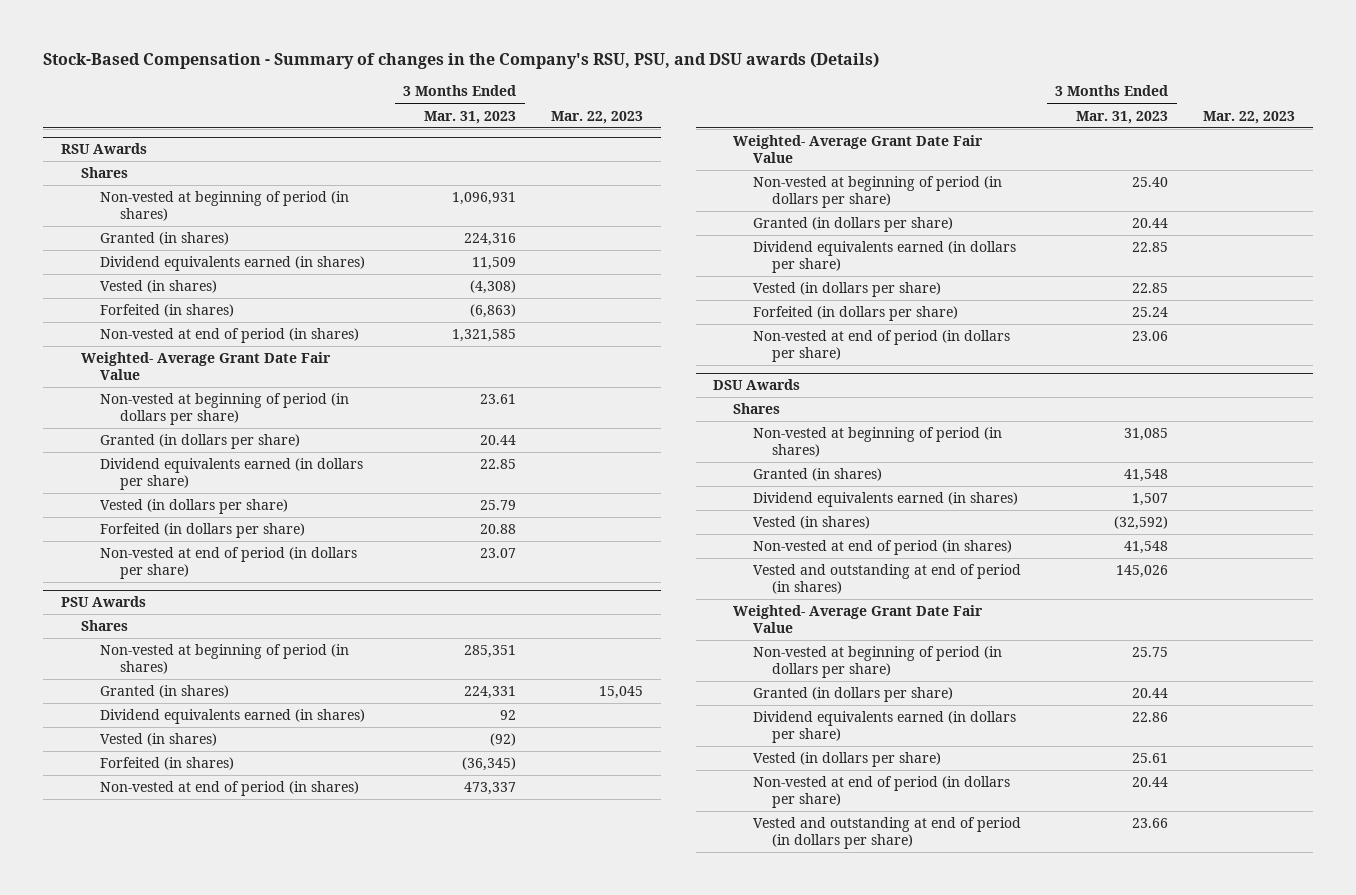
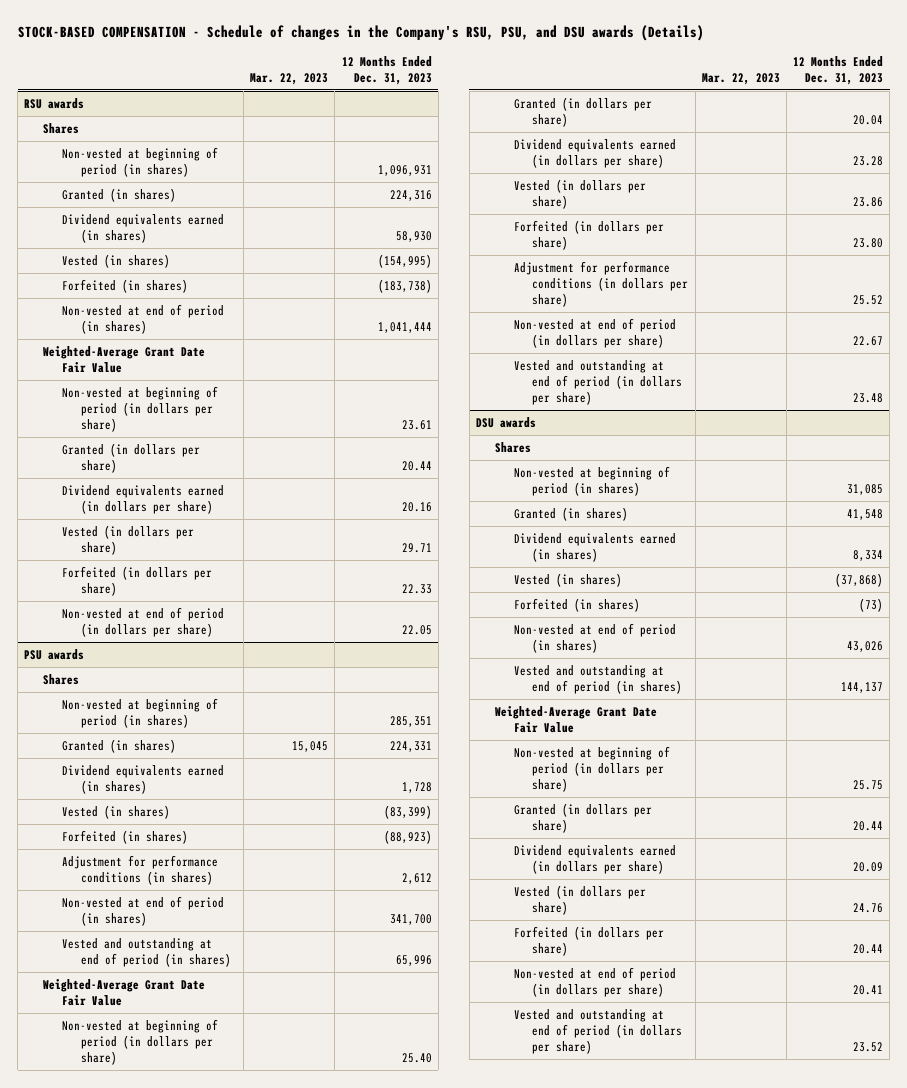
- Stock-Based Compensation - Summary of changes in the Company's RSU, PSU, and DSU awards (Details)
+ STOCK-BASED COMPENSATION - Schedule of changes in the Company's RSU, PSU, and DSU awards (Details)
- | 3 Months Ended Mar. 31, 2023 | Mar. 22, 2023
+ | Mar. 22, 2023 | 12 Months Ended Dec. 31, 2023
- RSU Awards
+ RSU awards
- Weighted- Average Grant Date Fair Value
+ Weighted-Average Grant Date Fair Value
- PSU Awards
+ PSU awards
+ Adjustment for performance conditions (in shares) | | 2,612
- Weighted- Average Grant Date Fair Value
+ Vested and outstanding at end of period (in shares) | | 65,996
+ Weighted-Average Grant Date Fair Value
+ Adjustment for performance conditions (in dollars per share) | | 25.52
- DSU Awards
+ Vested and outstanding at end of period (in dollars per share) | | 23.48
+ DSU awards
+ Forfeited (in shares) | | (73)
- Weighted- Average Grant Date Fair Value
+ Weighted-Average Grant Date Fair Value
+ Forfeited (in dollars per share) | | 20.44

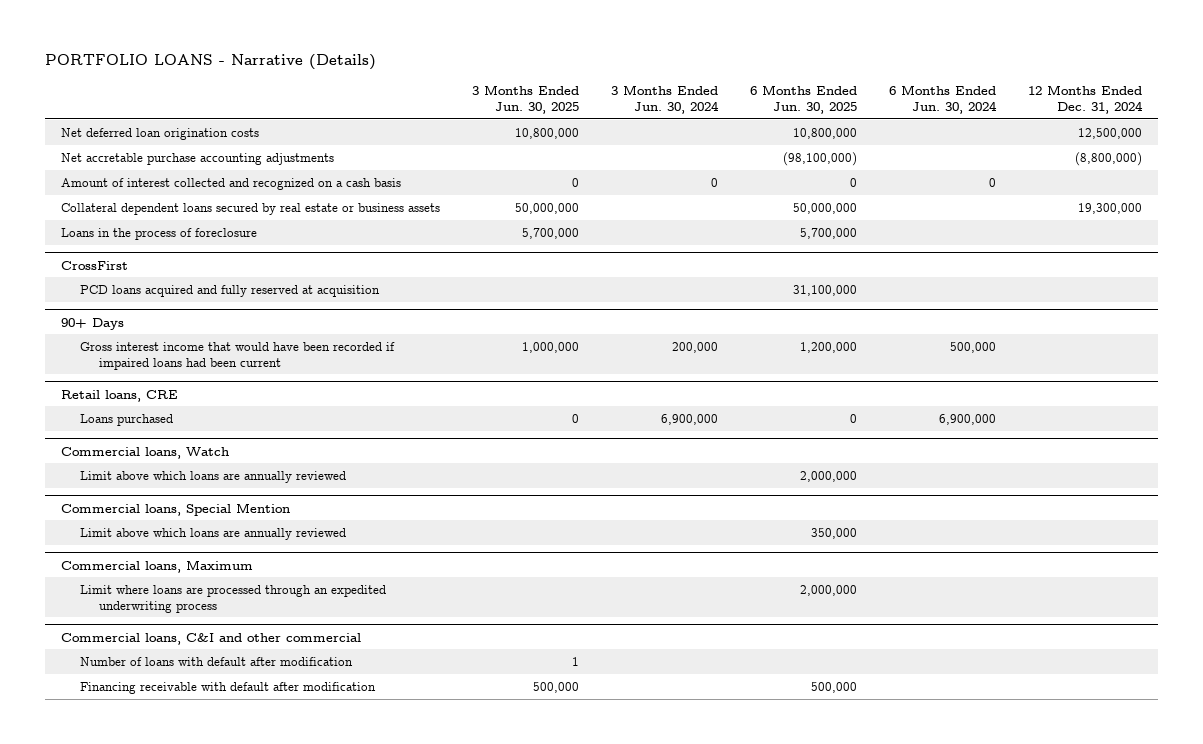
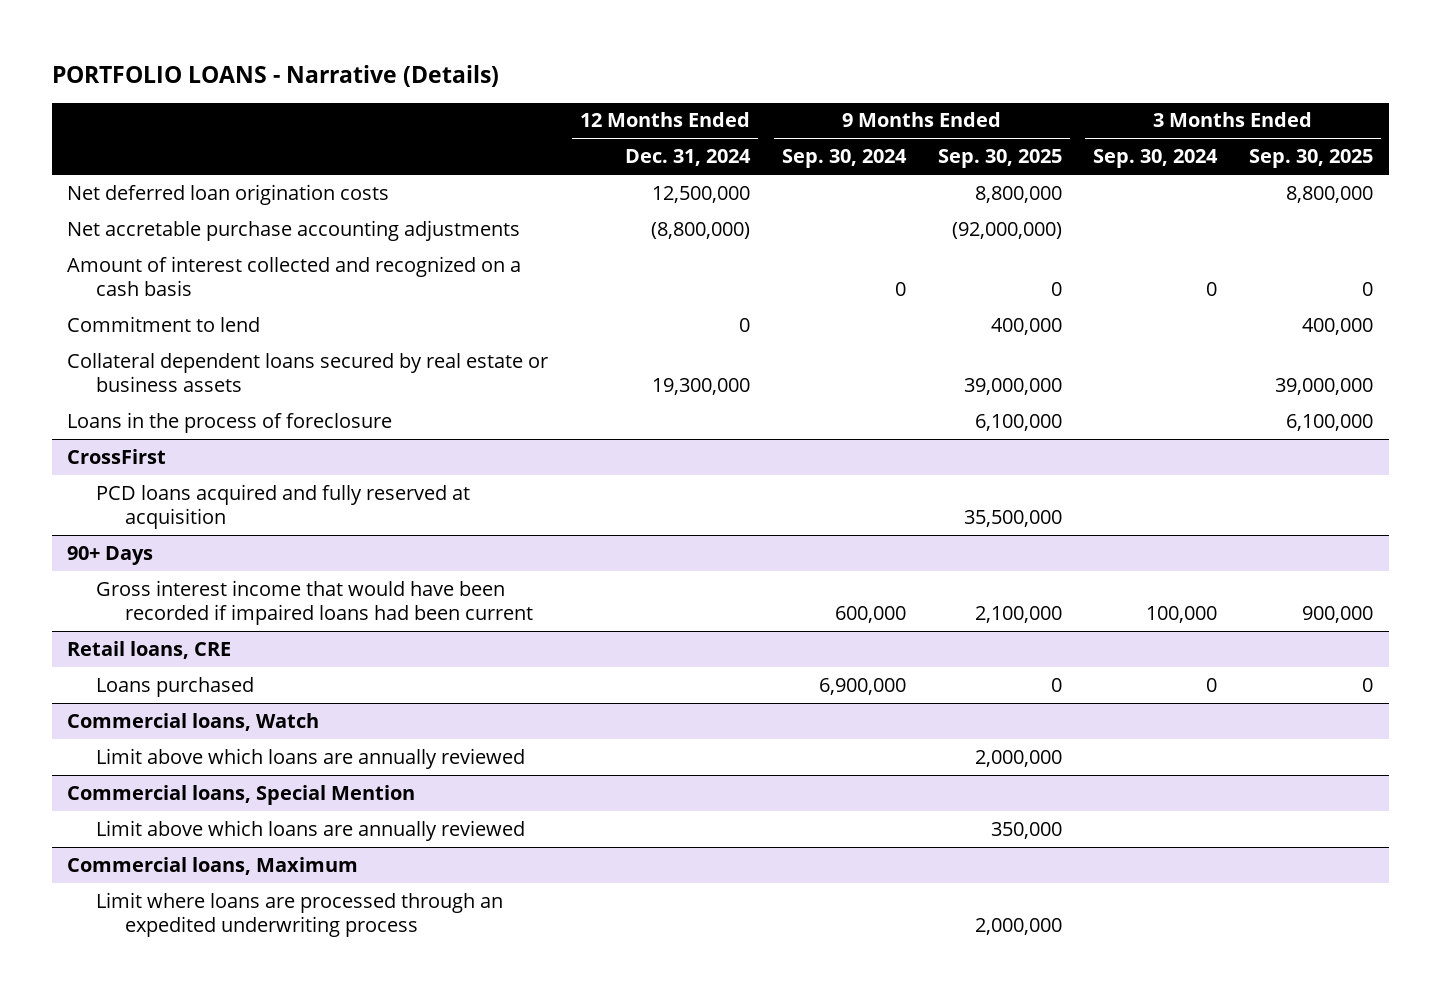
- | 3 Months Ended Jun. 30, 2025 | 3 Months Ended Jun. 30, 2024 | 6 Months Ended Jun. 30, 2025 | 6 Months Ended Jun. 30, 2024 | 12 Months Ended Dec. 31, 2024
+ | 12 Months Ended Dec. 31, 2024 | 9 Months Ended Sep. 30, 2024 | 9 Months Ended Sep. 30, 2025 | 3 Months Ended Sep. 30, 2024 | 3 Months Ended Sep. 30, 2025
+ Commitment to lend | 0 | | 400,000 | | 400,000
- Commercial loans, C&I and other commercial
- Number of loans with default after modification | 1 | | | |
- Financing receivable with default after modification | 500,000 | | 500,000 | |

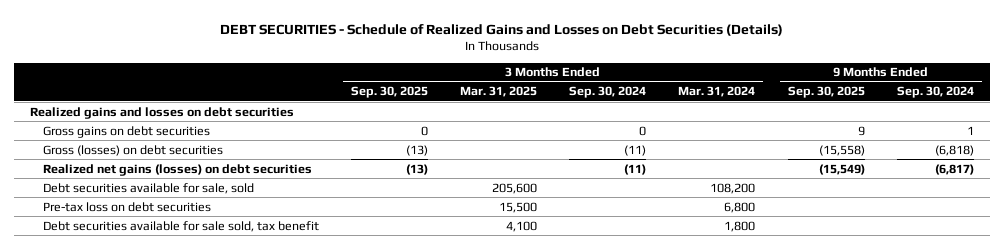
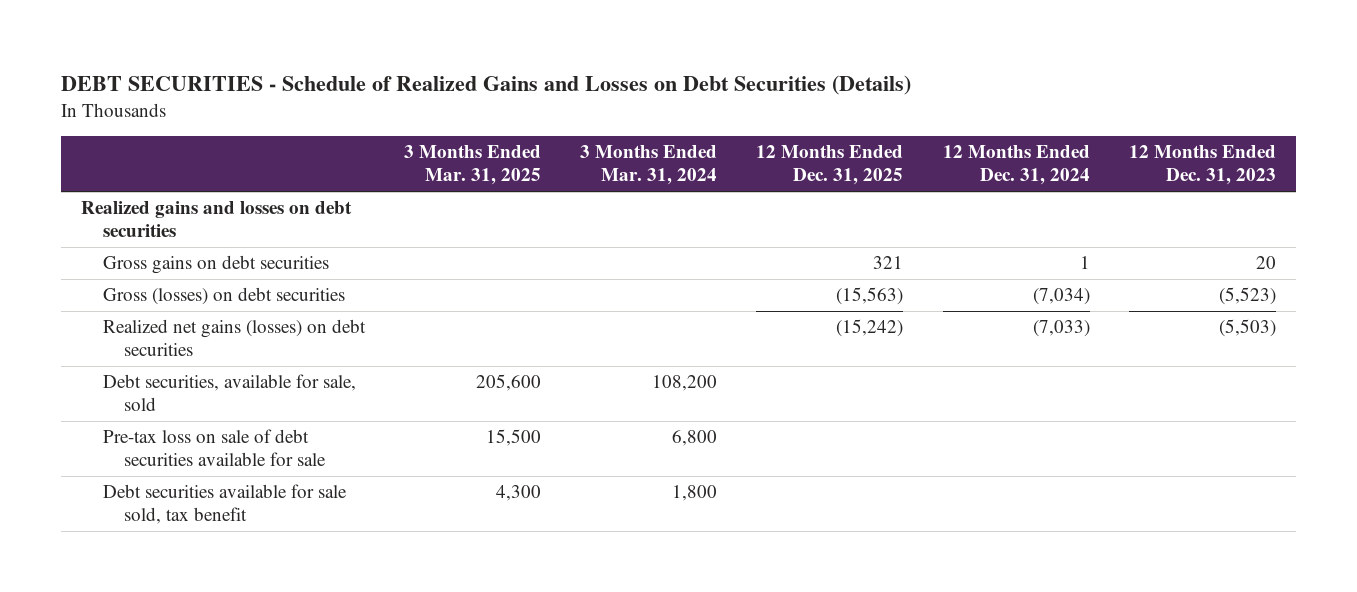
- | 3 Months Ended Sep. 30, 2025 | 3 Months Ended Mar. 31, 2025 | 3 Months Ended Sep. 30, 2024 | 3 Months Ended Mar. 31, 2024 | 9 Months Ended Sep. 30, 2025 | 9 Months Ended Sep. 30, 2024
+ | 3 Months Ended Mar. 31, 2025 | 3 Months Ended Mar. 31, 2024 | 12 Months Ended Dec. 31, 2025 | 12 Months Ended Dec. 31, 2024 | 12 Months Ended Dec. 31, 2023
- Debt securities available for sale, sold | | 205,600 | | 108,200 | |
- Pre-tax loss on debt securities | | 15,500 | | 6,800 | |
- Debt securities available for sale sold, tax benefit | | 4,100 | | 1,800 | |
+ Debt securities, available for sale, sold | 205,600 | 108,200 | | |
+ Pre-tax loss on sale of debt securities available for sale | 15,500 | 6,800 | | |
+ Debt securities available for sale sold, tax benefit | 4,300 | 1,800 | | |

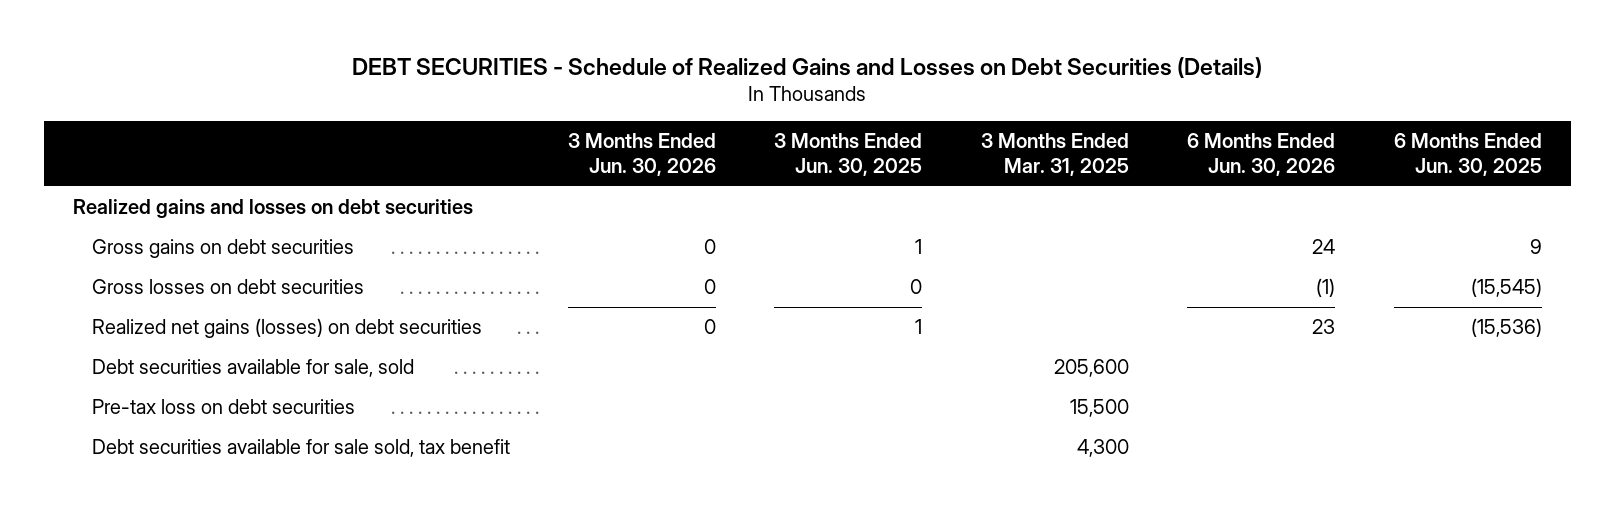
- | 3 Months Ended Mar. 31, 2025 | 3 Months Ended Mar. 31, 2024 | 12 Months Ended Dec. 31, 2025 | 12 Months Ended Dec. 31, 2024 | 12 Months Ended Dec. 31, 2023
+ | 3 Months Ended Jun. 30, 2026 | 3 Months Ended Jun. 30, 2025 | 3 Months Ended Mar. 31, 2025 | 6 Months Ended Jun. 30, 2026 | 6 Months Ended Jun. 30, 2025
- Gross (losses) on debt securities | | | (15,563) | (7,034) | (5,523)
+ Gross losses on debt securities | 0 | 0 | | (1) | (15,545)
- Debt securities, available for sale, sold | 205,600 | 108,200 | | |
- Pre-tax loss on sale of debt securities available for sale | 15,500 | 6,800 | | |
+ Debt securities available for sale, sold | | | 205,600 | |
+ Pre-tax loss on debt securities | | | 15,500 | |

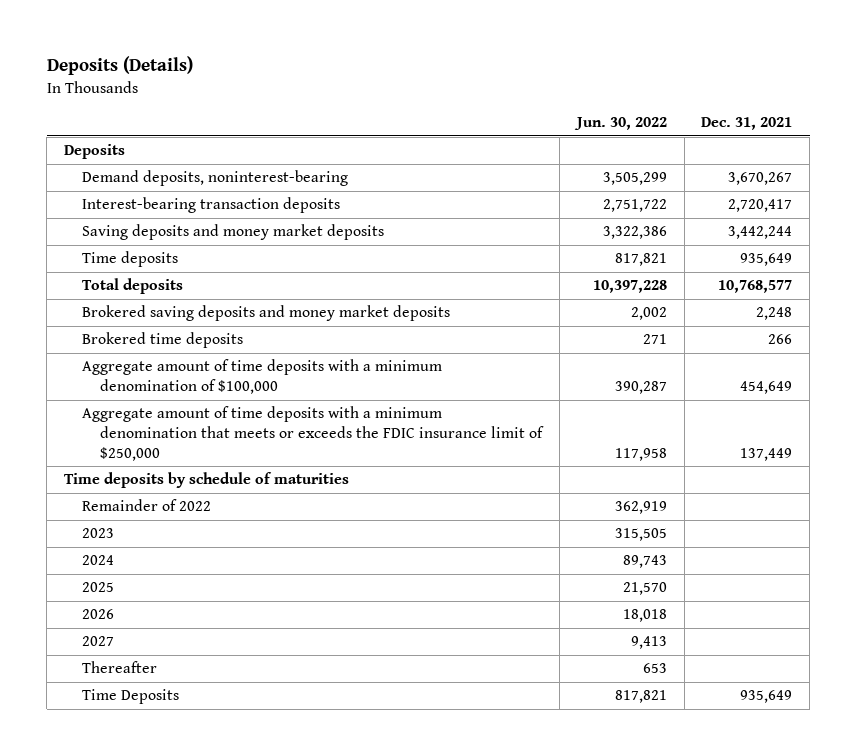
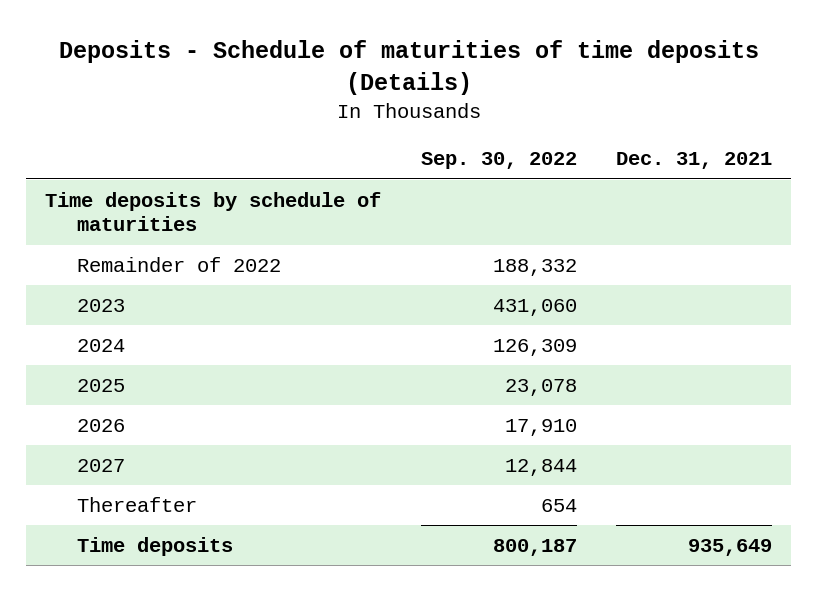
- Deposits (Details)
+ Deposits - Schedule of maturities of time deposits (Details)
- | Jun. 30, 2022 | Dec. 31, 2021
+ | Sep. 30, 2022 | Dec. 31, 2021
- Deposits
- Demand deposits, noninterest-bearing | 3,505,299 | 3,670,267
- Interest-bearing transaction deposits | 2,751,722 | 2,720,417
- Saving deposits and money market deposits | 3,322,386 | 3,442,244
- Total deposits | 10,397,228 | 10,768,577
- Brokered saving deposits and money market deposits | 2,002 | 2,248
- Brokered time deposits | 271 | 266
- Aggregate amount of time deposits with a minimum denomination of $100,000 | 390,287 | 454,649
- Aggregate amount of time deposits with a minimum denomination that meets or exceeds the FDIC insurance limit of $250,000 | 117,958 | 137,449
- Time Deposits | 817,821 | 935,649
moved down: Time deposits | 800,187 | 935,649

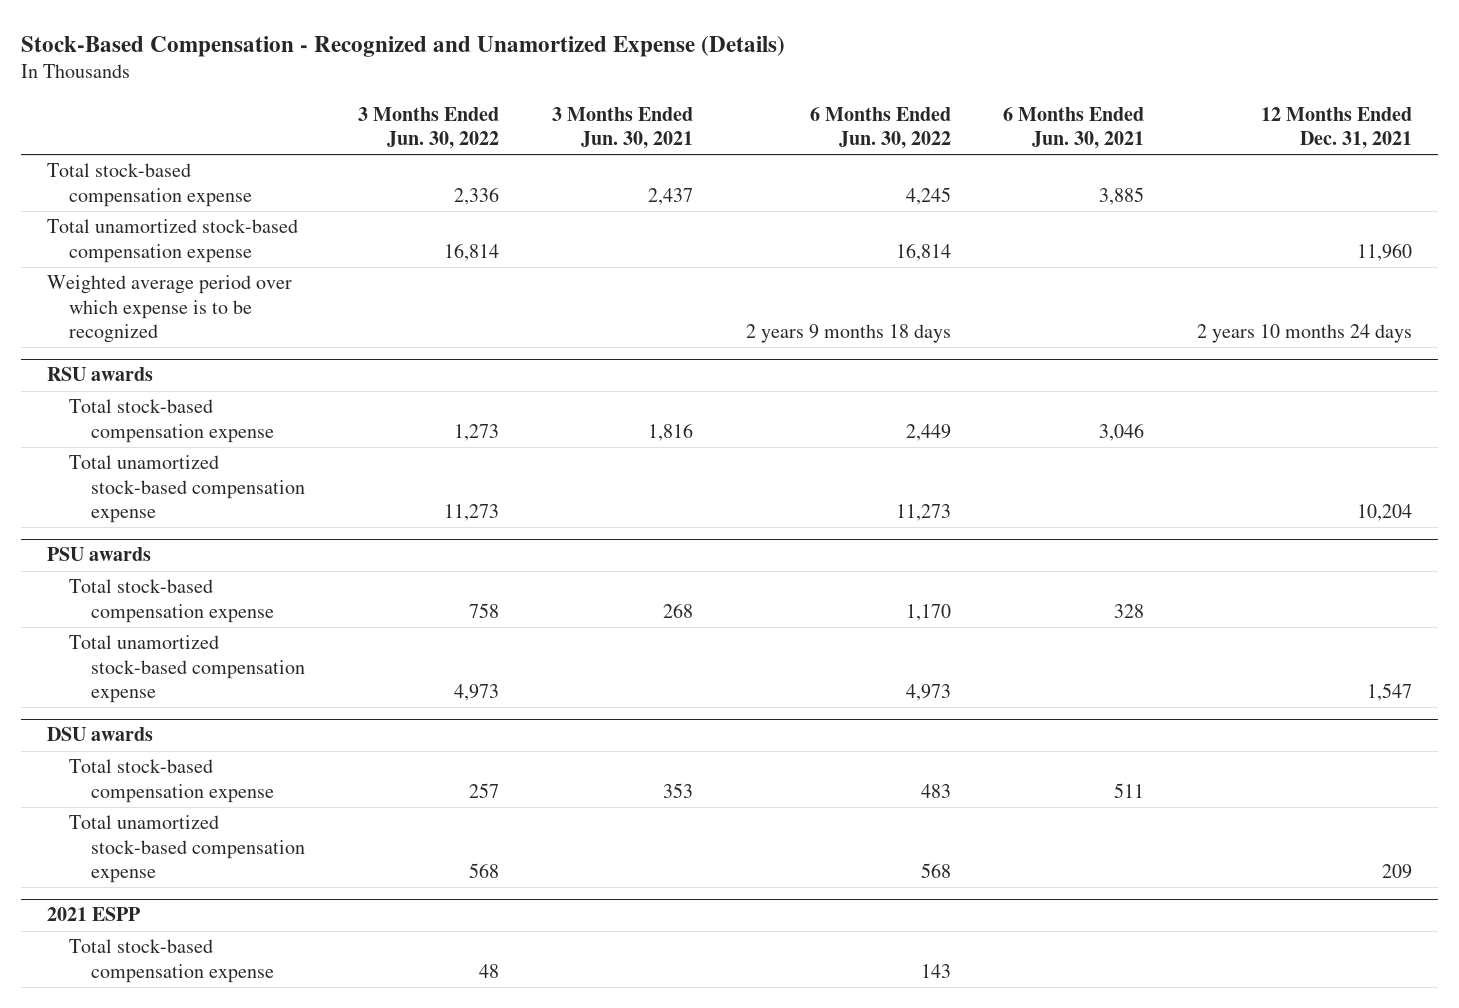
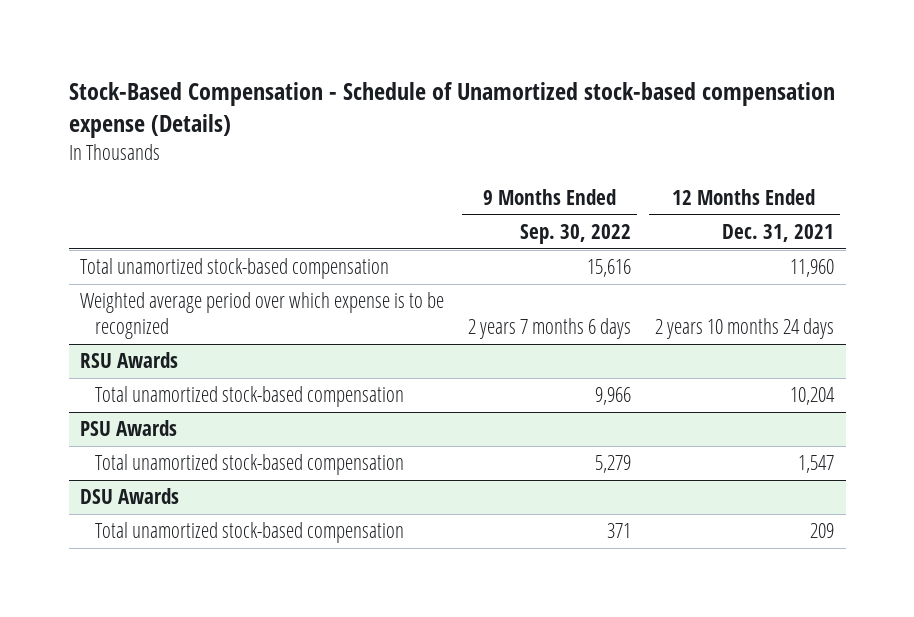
- Stock-Based Compensation - Recognized and Unamortized Expense (Details)
+ Stock-Based Compensation - Schedule of Unamortized stock-based compensation expense (Details)
- | 3 Months Ended Jun. 30, 2022 | 3 Months Ended Jun. 30, 2021 | 6 Months Ended Jun. 30, 2022 | 6 Months Ended Jun. 30, 2021 | 12 Months Ended Dec. 31, 2021
+ | 9 Months Ended Sep. 30, 2022 | 12 Months Ended Dec. 31, 2021
- Total stock-based compensation expense | 2,336 | 2,437 | 4,245 | 3,885 |
- Total unamortized stock-based compensation expense | 16,814 | | 16,814 | | 11,960
+ Total unamortized stock-based compensation | 15,616 | 11,960
- RSU awards
- Total stock-based compensation expense | 1,273 | 1,816 | 2,449 | 3,046 |
- Total unamortized stock-based compensation expense | 11,273 | | 11,273 | | 10,204
- PSU awards
- Total stock-based compensation expense | 758 | 268 | 1,170 | 328 |
- Total unamortized stock-based compensation expense | 4,973 | | 4,973 | | 1,547
- DSU awards
- Total stock-based compensation expense | 257 | 353 | 483 | 511 |
- Total unamortized stock-based compensation expense | 568 | | 568 | | 209
- 2021 ESPP
- Total stock-based compensation expense | 48 | | 143 | |
+ RSU Awards
+ Total unamortized stock-based compensation | 9,966 | 10,204
+ PSU Awards
+ Total unamortized stock-based compensation | 5,279 | 1,547
+ DSU Awards
+ Total unamortized stock-based compensation | 371 | 209

